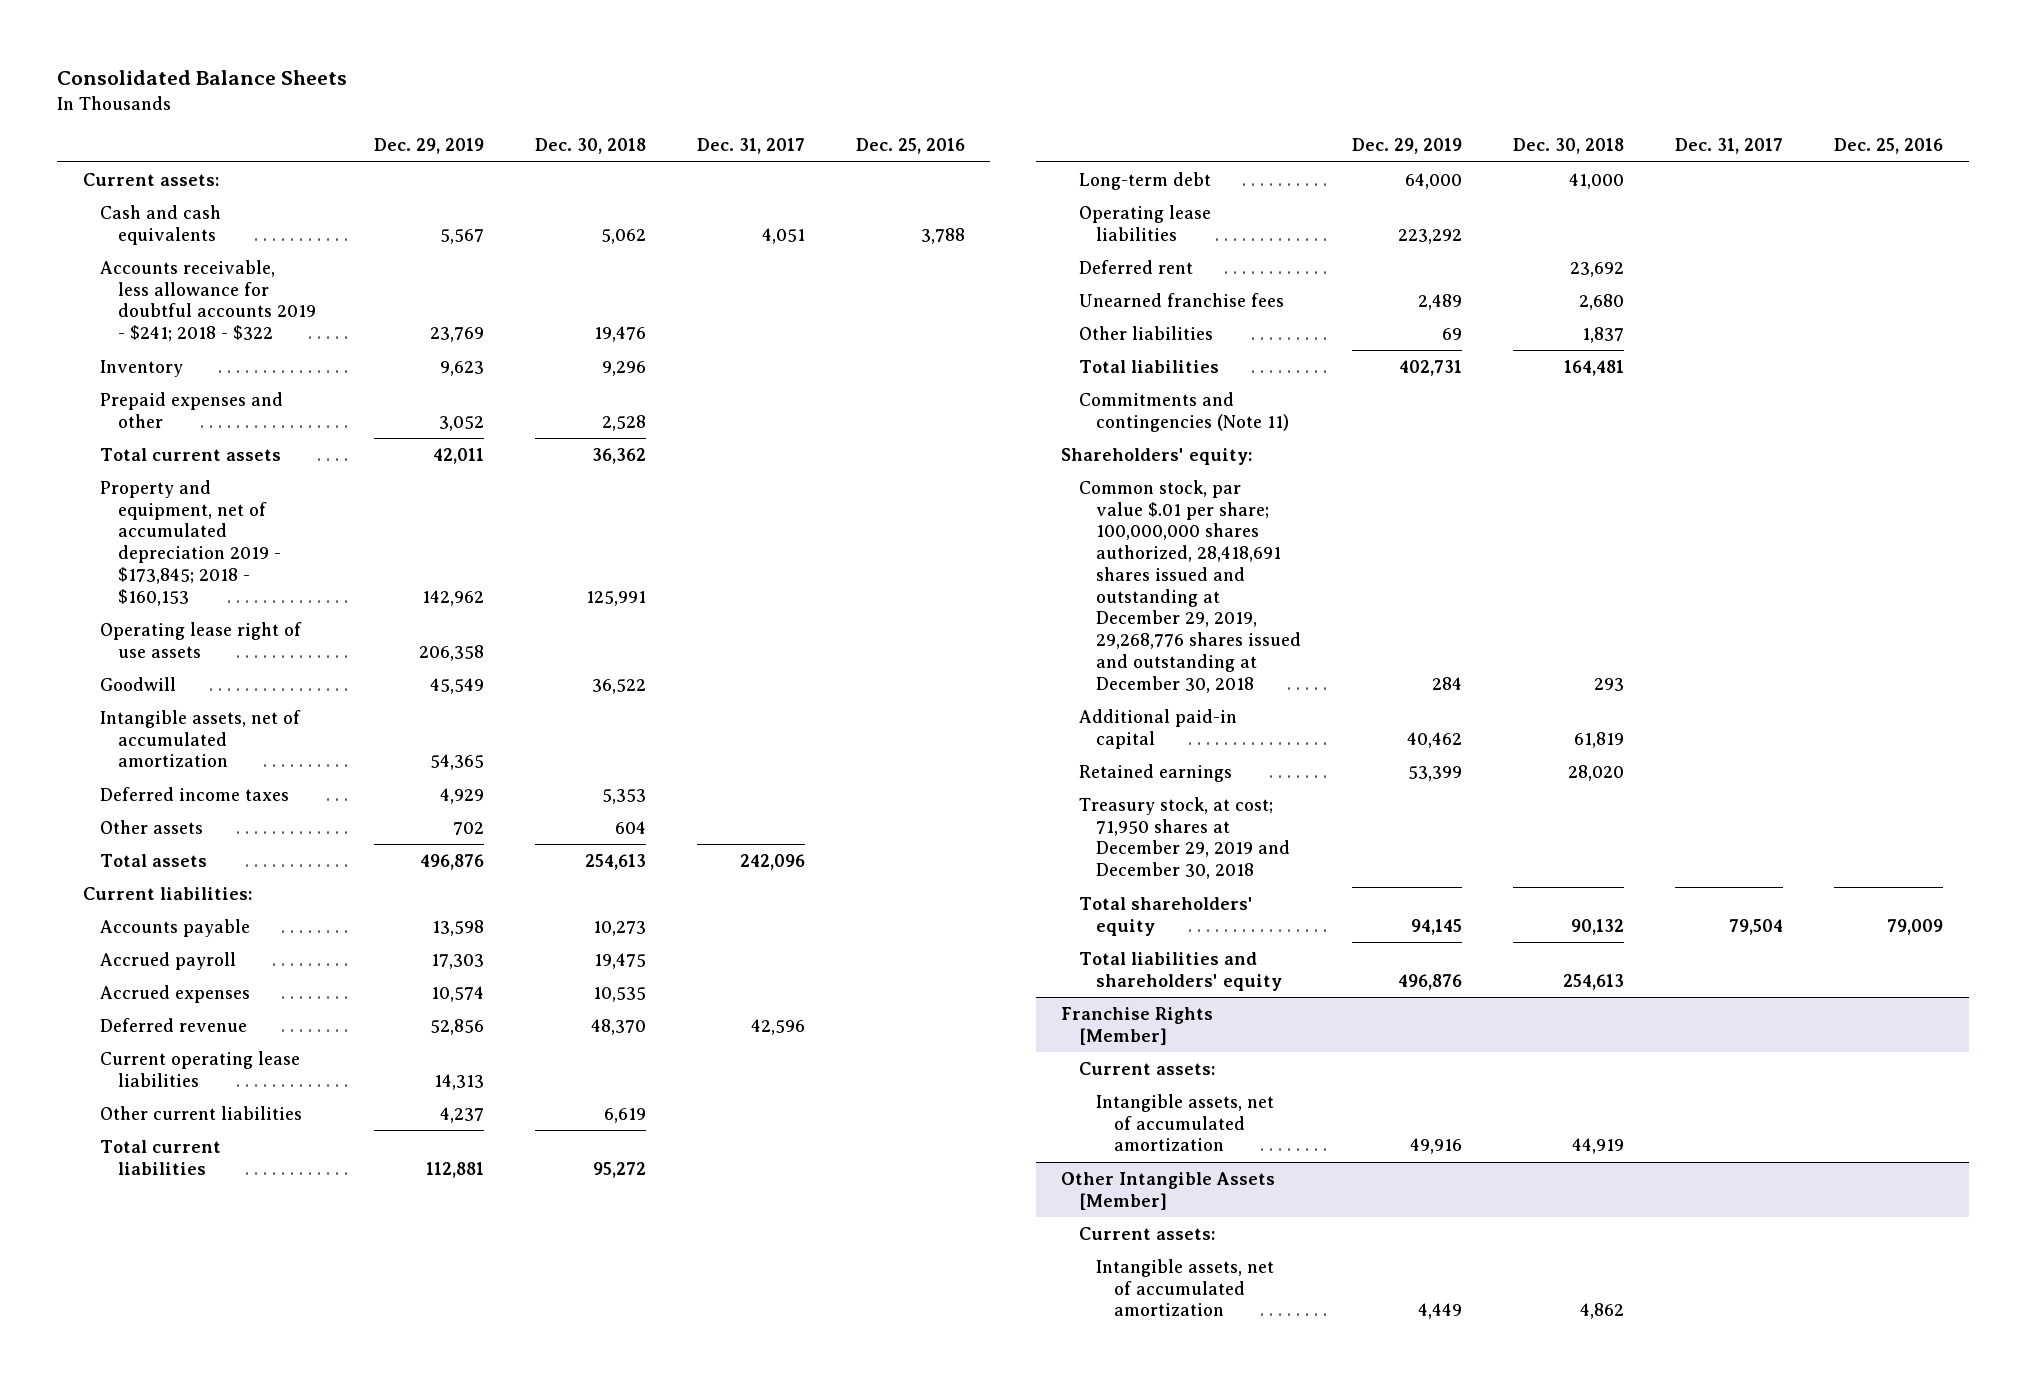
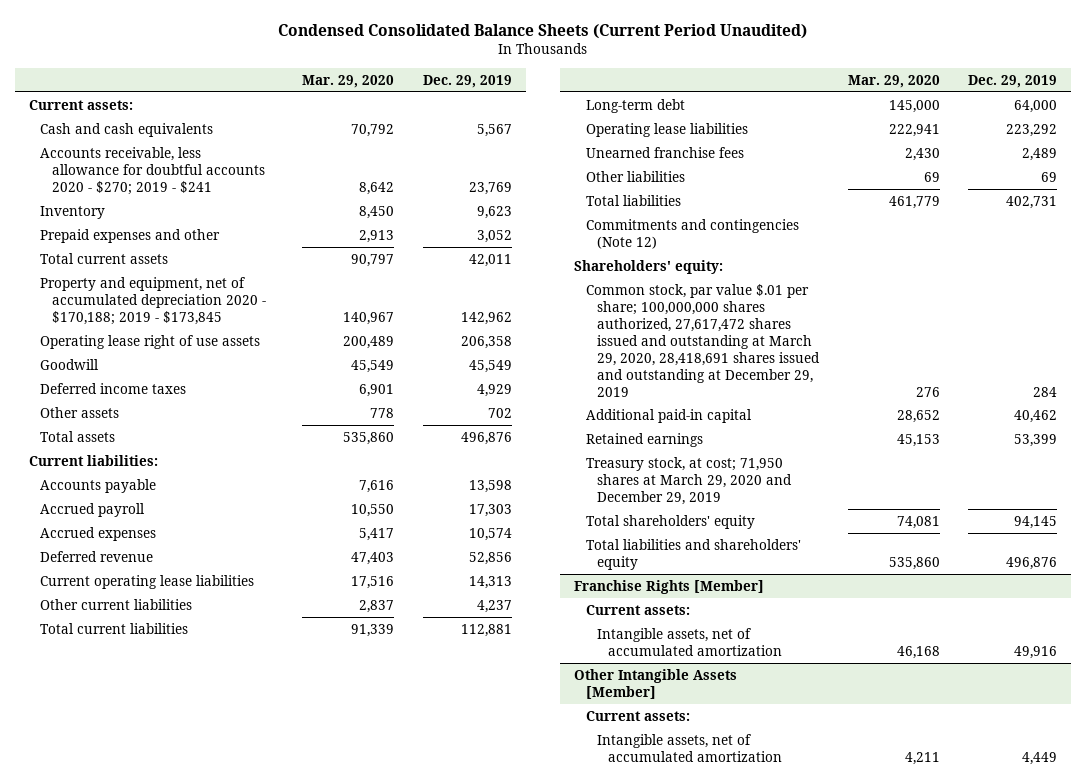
- Consolidated Balance Sheets
+ Condensed Consolidated Balance Sheets (Current Period Unaudited)
- | Dec. 29, 2019 | Dec. 30, 2018 | Dec. 31, 2017 | Dec. 25, 2016
+ | Mar. 29, 2020 | Dec. 29, 2019
- Accounts receivable, less allowance for doubtful accounts 2019 - $241; 2018 - $322 | 23,769 | 19,476 | |
+ Accounts receivable, less allowance for doubtful accounts 2020 - $270; 2019 - $241 | 8,642 | 23,769
- Property and equipment, net of accumulated depreciation 2019 - $173,845; 2018 - $160,153 | 142,962 | 125,991 | |
+ Property and equipment, net of accumulated depreciation 2020 - $170,188; 2019 - $173,845 | 140,967 | 142,962
- Intangible assets, net of accumulated amortization | 54,365 | | |
- Deferred rent | | 23,692 | |
- Commitments and contingencies (Note 11)
+ Commitments and contingencies (Note 12)
- Common stock, par value $.01 per share; 100,000,000 shares authorized, 28,418,691 shares issued and outstanding at December 29, 2019, 29,268,776 shares issued and outstanding at December 30, 2018 | 284 | 293 | |
+ Common stock, par value $.01 per share; 100,000,000 shares authorized, 27,617,472 shares issued and outstanding at March 29, 2020, 28,418,691 shares issued and outstanding at December 29, 2019 | 276 | 284
- Treasury stock, at cost; 71,950 shares at December 29, 2019 and December 30, 2018
+ Treasury stock, at cost; 71,950 shares at March 29, 2020 and December 29, 2019

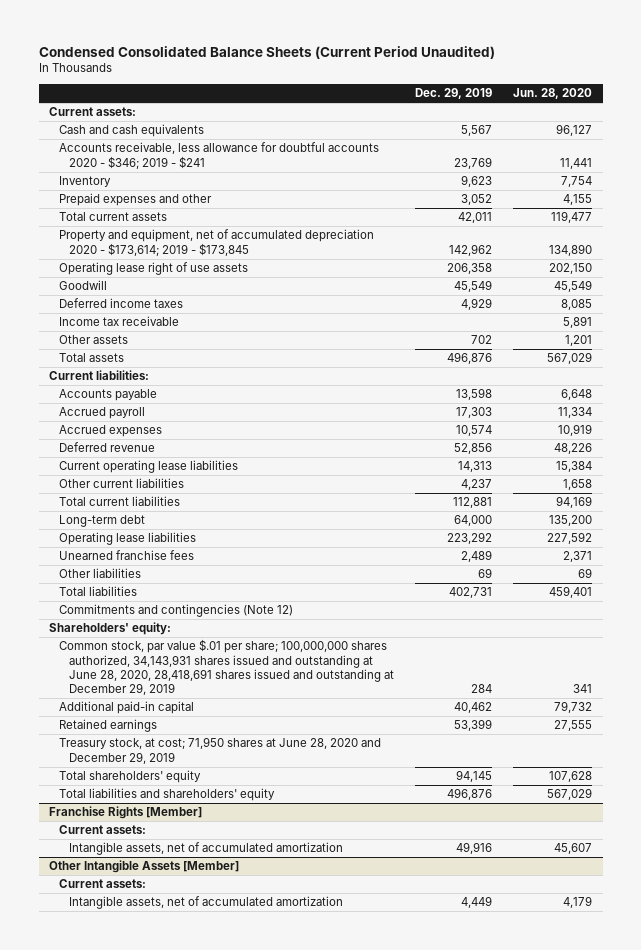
- | Mar. 29, 2020 | Dec. 29, 2019
+ | Dec. 29, 2019 | Jun. 28, 2020
- Accounts receivable, less allowance for doubtful accounts 2020 - $270; 2019 - $241 | 8,642 | 23,769
+ Accounts receivable, less allowance for doubtful accounts 2020 - $346; 2019 - $241 | 23,769 | 11,441
- Property and equipment, net of accumulated depreciation 2020 - $170,188; 2019 - $173,845 | 140,967 | 142,962
+ Property and equipment, net of accumulated depreciation 2020 - $173,614; 2019 - $173,845 | 142,962 | 134,890
+ Income tax receivable | | 5,891
- Common stock, par value $.01 per share; 100,000,000 shares authorized, 27,617,472 shares issued and outstanding at March 29, 2020, 28,418,691 shares issued and outstanding at December 29, 2019 | 276 | 284
+ Common stock, par value $.01 per share; 100,000,000 shares authorized, 34,143,931 shares issued and outstanding at June 28, 2020, 28,418,691 shares issued and outstanding at December 29, 2019 | 284 | 341
- Treasury stock, at cost; 71,950 shares at March 29, 2020 and December 29, 2019
+ Treasury stock, at cost; 71,950 shares at June 28, 2020 and December 29, 2019

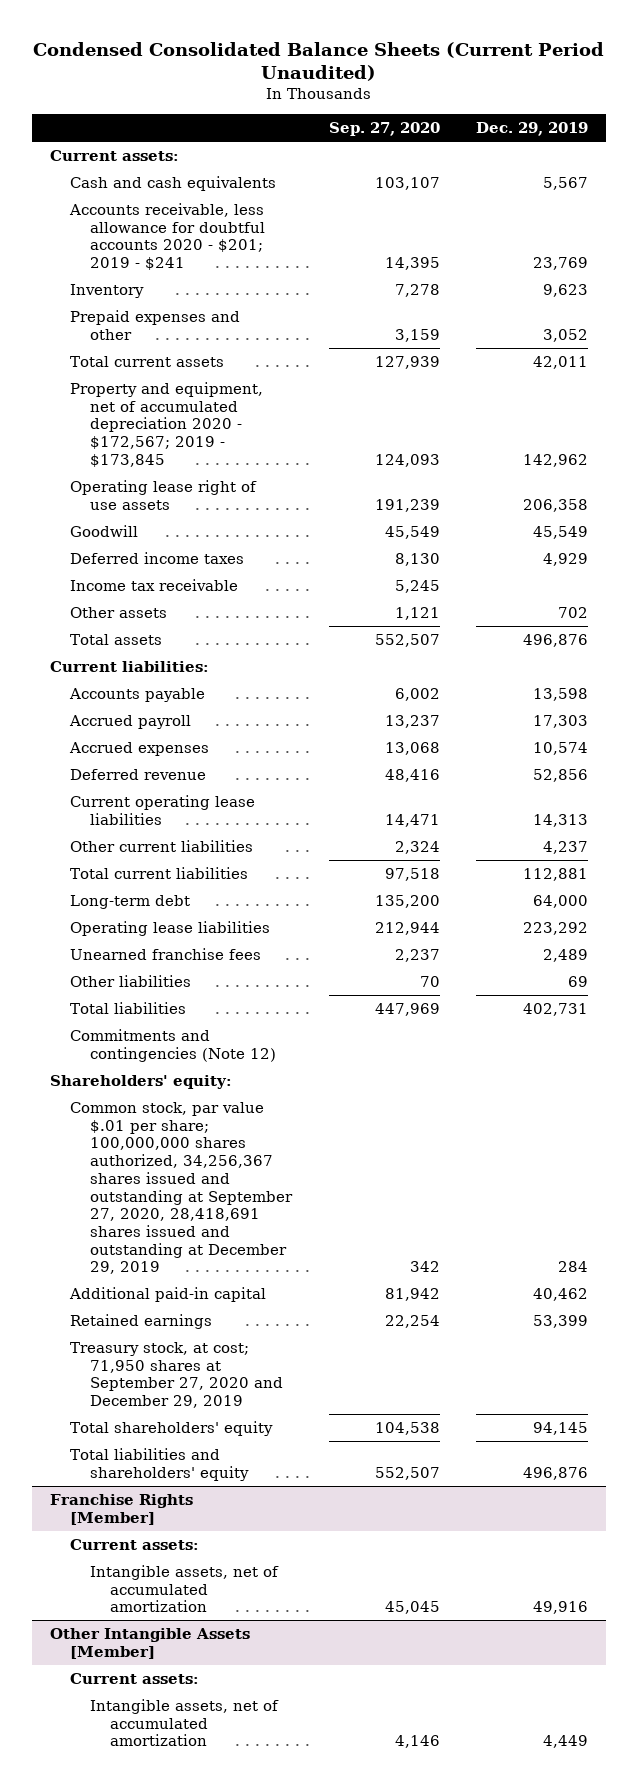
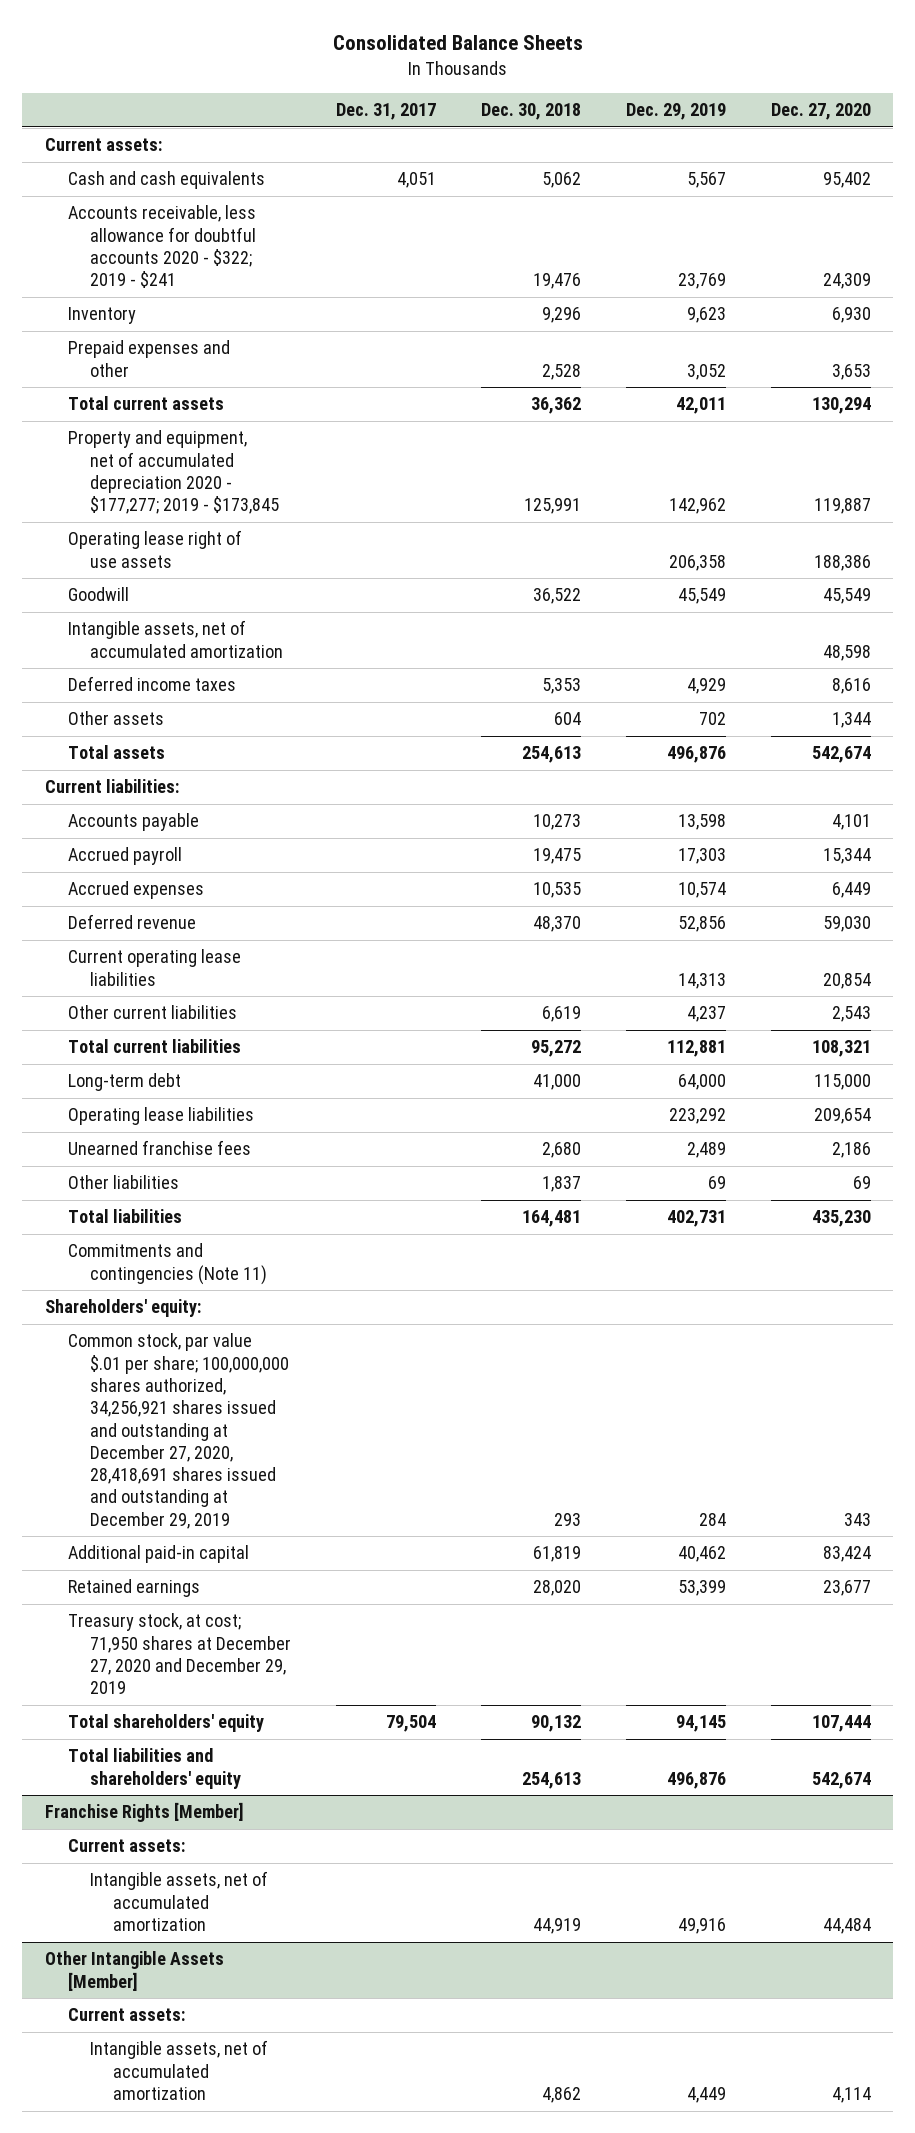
- Condensed Consolidated Balance Sheets (Current Period Unaudited)
+ Consolidated Balance Sheets
- | Sep. 27, 2020 | Dec. 29, 2019
+ | Dec. 31, 2017 | Dec. 30, 2018 | Dec. 29, 2019 | Dec. 27, 2020
- Accounts receivable, less allowance for doubtful accounts 2020 - $201; 2019 - $241 | 14,395 | 23,769
+ Accounts receivable, less allowance for doubtful accounts 2020 - $322; 2019 - $241 | | 19,476 | 23,769 | 24,309
- Property and equipment, net of accumulated depreciation 2020 - $172,567; 2019 - $173,845 | 124,093 | 142,962
+ Property and equipment, net of accumulated depreciation 2020 - $177,277; 2019 - $173,845 | | 125,991 | 142,962 | 119,887
+ Intangible assets, net of accumulated amortization | | | | 48,598
- Income tax receivable | 5,245 |
- Commitments and contingencies (Note 12)
+ Commitments and contingencies (Note 11)
- Common stock, par value $.01 per share; 100,000,000 shares authorized, 34,256,367 shares issued and outstanding at September 27, 2020, 28,418,691 shares issued and outstanding at December 29, 2019 | 342 | 284
+ Common stock, par value $.01 per share; 100,000,000 shares authorized, 34,256,921 shares issued and outstanding at December 27, 2020, 28,418,691 shares issued and outstanding at December 29, 2019 | | 293 | 284 | 343
- Treasury stock, at cost; 71,950 shares at September 27, 2020 and December 29, 2019
+ Treasury stock, at cost; 71,950 shares at December 27, 2020 and December 29, 2019

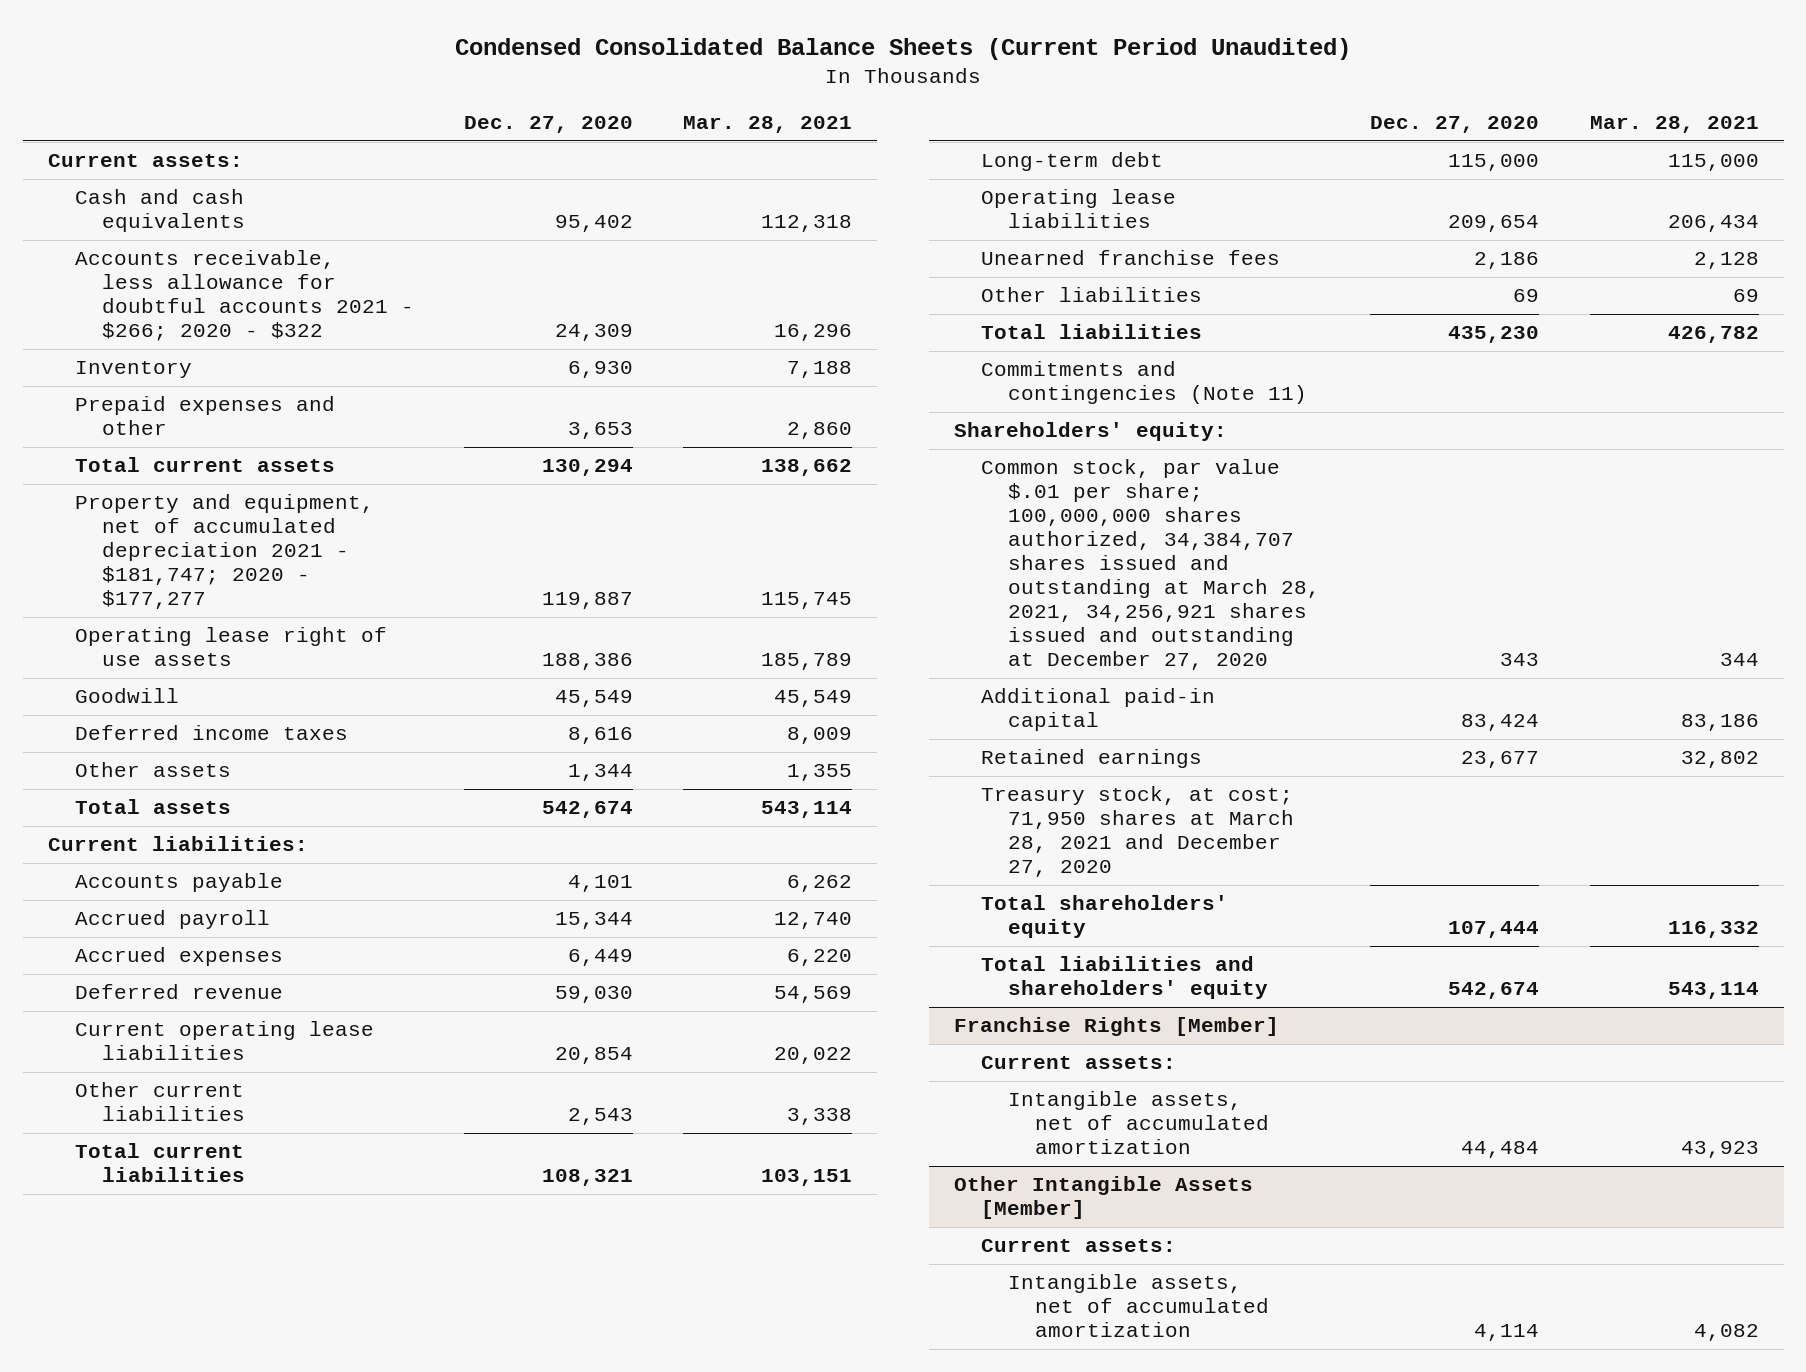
- Consolidated Balance Sheets
+ Condensed Consolidated Balance Sheets (Current Period Unaudited)
- | Dec. 31, 2017 | Dec. 30, 2018 | Dec. 29, 2019 | Dec. 27, 2020
+ | Dec. 27, 2020 | Mar. 28, 2021
- Accounts receivable, less allowance for doubtful accounts 2020 - $322; 2019 - $241 | | 19,476 | 23,769 | 24,309
+ Accounts receivable, less allowance for doubtful accounts 2021 - $266; 2020 - $322 | 24,309 | 16,296
- Property and equipment, net of accumulated depreciation 2020 - $177,277; 2019 - $173,845 | | 125,991 | 142,962 | 119,887
+ Property and equipment, net of accumulated depreciation 2021 - $181,747; 2020 - $177,277 | 119,887 | 115,745
- Intangible assets, net of accumulated amortization | | | | 48,598
- Common stock, par value $.01 per share; 100,000,000 shares authorized, 34,256,921 shares issued and outstanding at December 27, 2020, 28,418,691 shares issued and outstanding at December 29, 2019 | | 293 | 284 | 343
+ Common stock, par value $.01 per share; 100,000,000 shares authorized, 34,384,707 shares issued and outstanding at March 28, 2021, 34,256,921 shares issued and outstanding at December 27, 2020 | 343 | 344
- Treasury stock, at cost; 71,950 shares at December 27, 2020 and December 29, 2019
+ Treasury stock, at cost; 71,950 shares at March 28, 2021 and December 27, 2020

